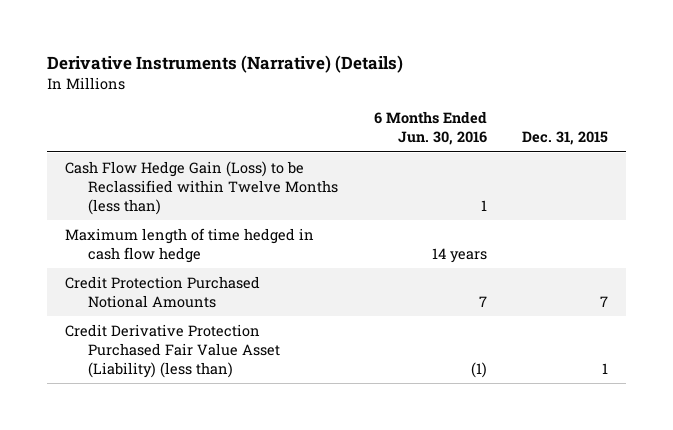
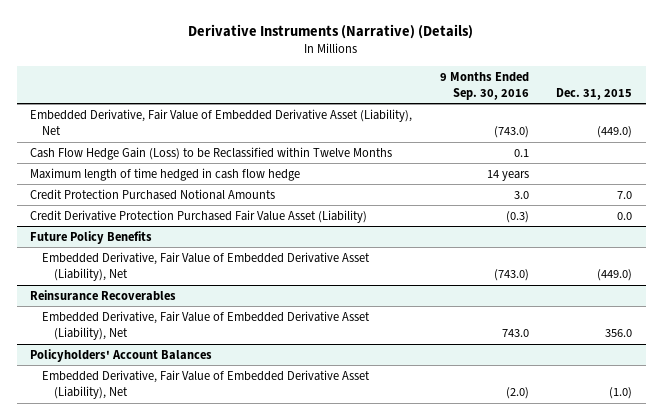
- | 6 Months Ended Jun. 30, 2016 | Dec. 31, 2015
+ | 9 Months Ended Sep. 30, 2016 | Dec. 31, 2015
- Cash Flow Hedge Gain (Loss) to be Reclassified within Twelve Months (less than) | 1 |
+ Embedded Derivative, Fair Value of Embedded Derivative Asset (Liability), Net | (743.0) | (449.0)
+ Cash Flow Hedge Gain (Loss) to be Reclassified within Twelve Months | 0.1 |
- Credit Protection Purchased Notional Amounts | 7 | 7
- Credit Derivative Protection Purchased Fair Value Asset (Liability) (less than) | (1) | 1
+ Credit Protection Purchased Notional Amounts | 3.0 | 7.0
+ Credit Derivative Protection Purchased Fair Value Asset (Liability) | (0.3) | 0.0
+ Future Policy Benefits
+ Embedded Derivative, Fair Value of Embedded Derivative Asset (Liability), Net | (743.0) | (449.0)
+ Reinsurance Recoverables
+ Embedded Derivative, Fair Value of Embedded Derivative Asset (Liability), Net | 743.0 | 356.0
+ Policyholders' Account Balances
+ Embedded Derivative, Fair Value of Embedded Derivative Asset (Liability), Net | (2.0) | (1.0)

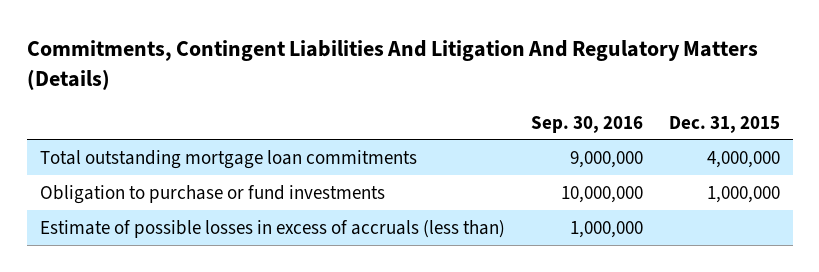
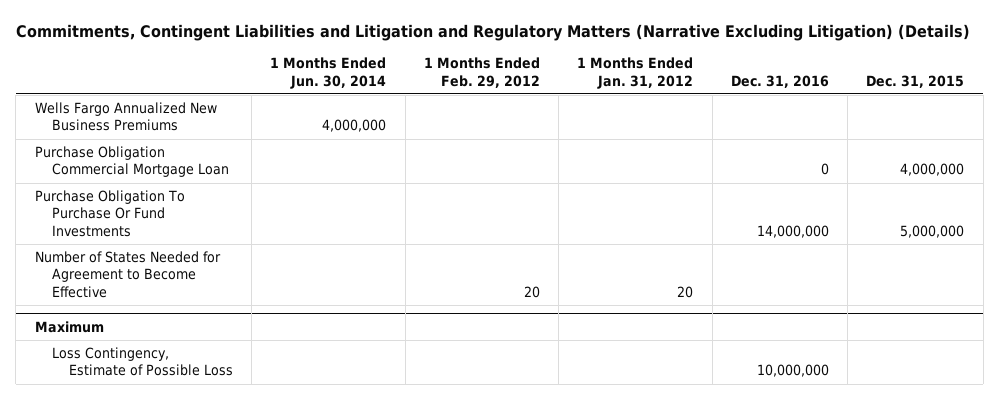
- Commitments, Contingent Liabilities And Litigation And Regulatory Matters (Details)
+ Commitments, Contingent Liabilities and Litigation and Regulatory Matters (Narrative Excluding Litigation) (Details)
- | Sep. 30, 2016 | Dec. 31, 2015
+ | 1 Months Ended Jun. 30, 2014 | 1 Months Ended Feb. 29, 2012 | 1 Months Ended Jan. 31, 2012 | Dec. 31, 2016 | Dec. 31, 2015
- Total outstanding mortgage loan commitments | 9,000,000 | 4,000,000
- Obligation to purchase or fund investments | 10,000,000 | 1,000,000
- Estimate of possible losses in excess of accruals (less than) | 1,000,000 |
+ Wells Fargo Annualized New Business Premiums | 4,000,000 | | | |
+ Purchase Obligation Commercial Mortgage Loan | | | | 0 | 4,000,000
+ Purchase Obligation To Purchase Or Fund Investments | | | | 14,000,000 | 5,000,000
+ Number of States Needed for Agreement to Become Effective | | 20 | 20 | |
+ Maximum
+ Loss Contingency, Estimate of Possible Loss | | | | 10,000,000 |

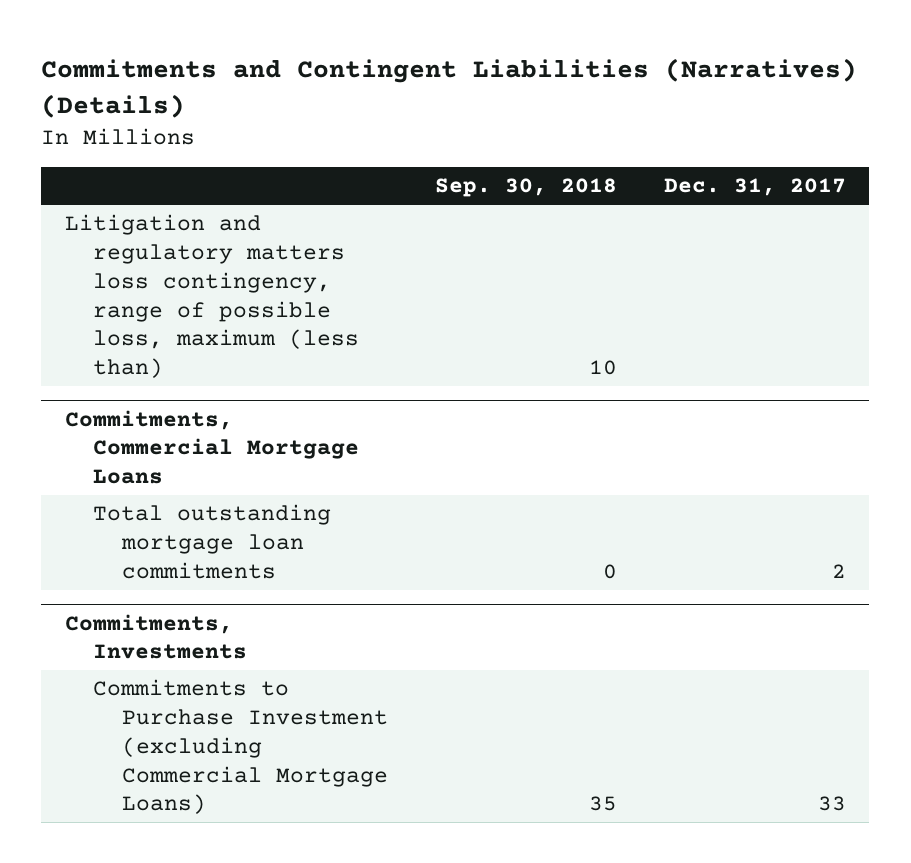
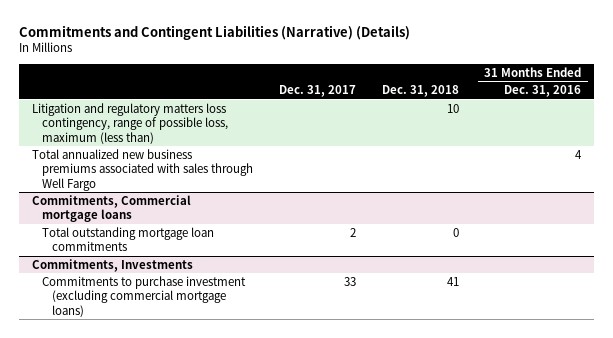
- Commitments and Contingent Liabilities (Narratives) (Details)
+ Commitments and Contingent Liabilities (Narrative) (Details)
- | Sep. 30, 2018 | Dec. 31, 2017
+ | Dec. 31, 2017 | Dec. 31, 2018 | 31 Months Ended Dec. 31, 2016
- Commitments, Commercial Mortgage Loans
+ Total annualized new business premiums associated with sales through Well Fargo | | | 4
+ Commitments, Commercial mortgage loans
@ Commitments, Investments
- Commitments to Purchase Investment (excluding Commercial Mortgage Loans) | 35 | 33
+ Commitments to purchase investment (excluding commercial mortgage loans) | 33 | 41 |

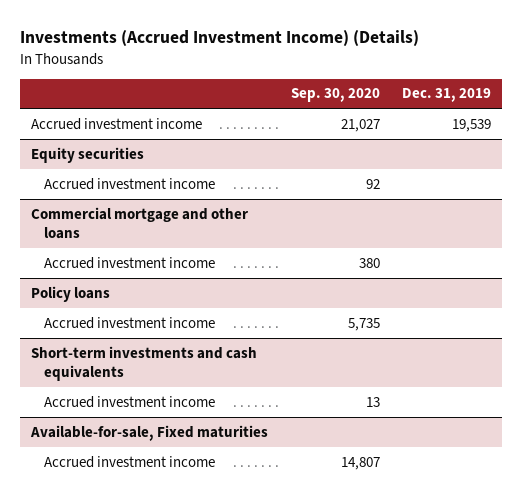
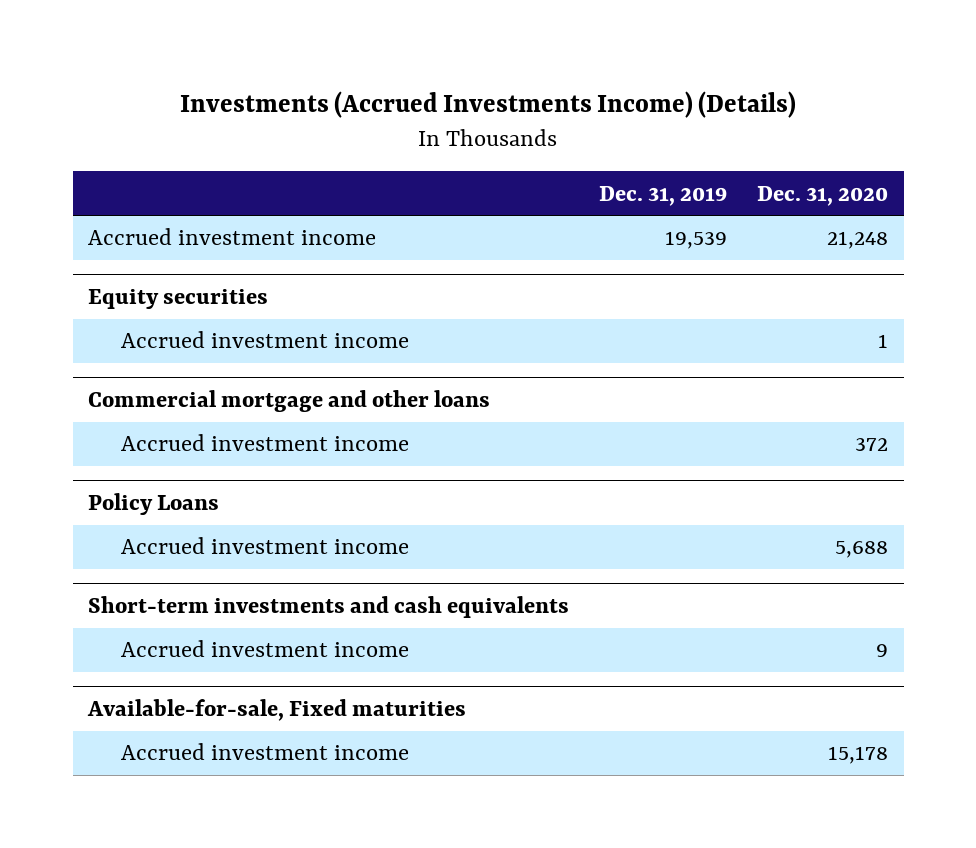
- Investments (Accrued Investment Income) (Details)
+ Investments (Accrued Investments Income) (Details)
- | Sep. 30, 2020 | Dec. 31, 2019
+ | Dec. 31, 2019 | Dec. 31, 2020
- Policy loans
+ Policy Loans

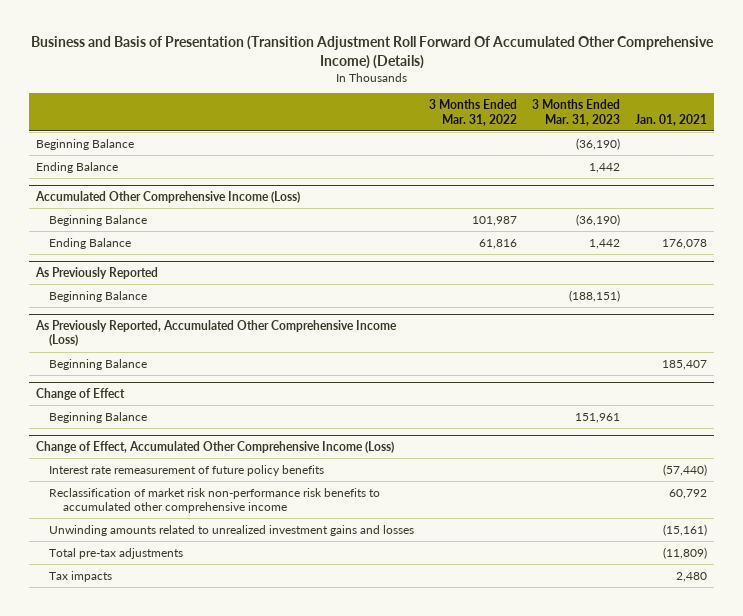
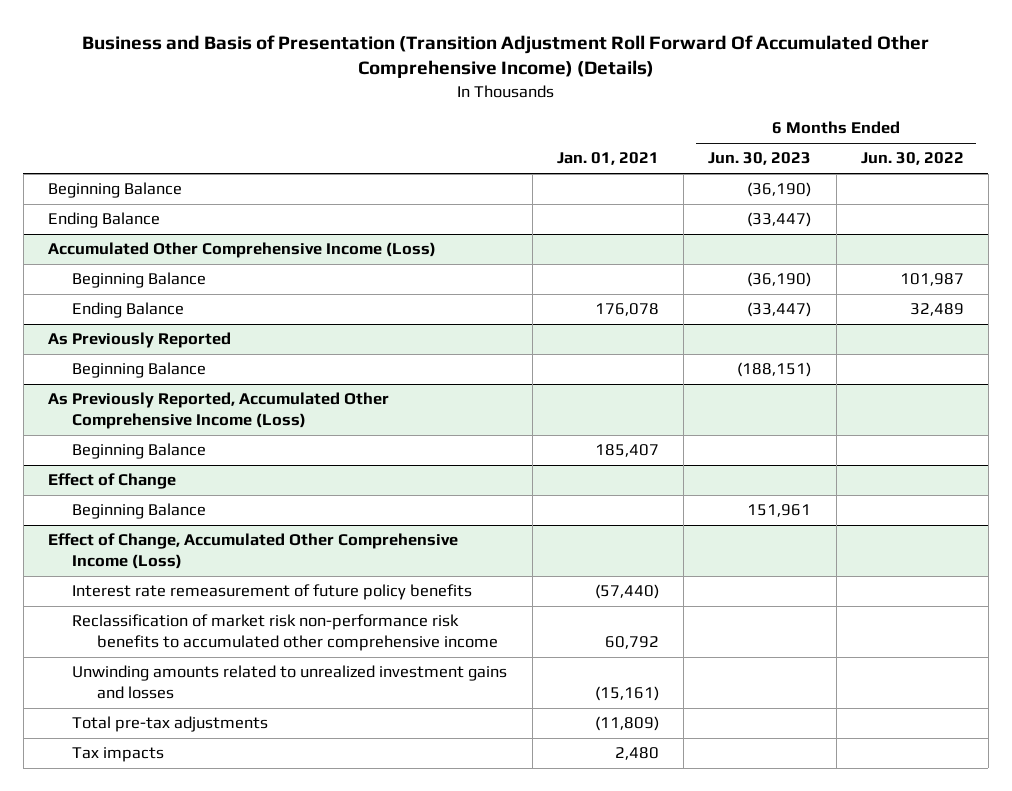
- | 3 Months Ended Mar. 31, 2022 | 3 Months Ended Mar. 31, 2023 | Jan. 01, 2021
+ | Jan. 01, 2021 | 6 Months Ended Jun. 30, 2023 | 6 Months Ended Jun. 30, 2022
- Change of Effect
+ Effect of Change
- Change of Effect, Accumulated Other Comprehensive Income (Loss)
+ Effect of Change, Accumulated Other Comprehensive Income (Loss)

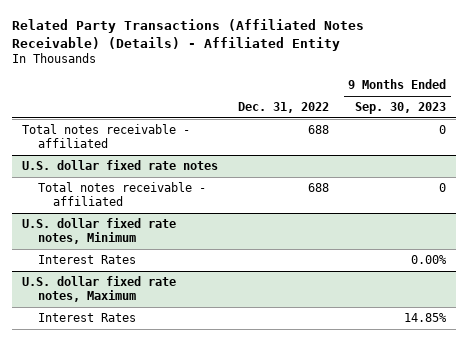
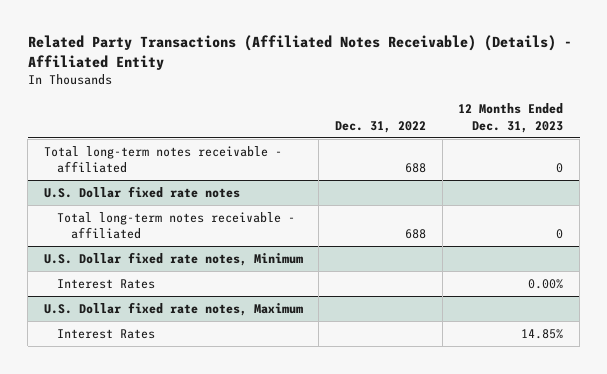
- | Dec. 31, 2022 | 9 Months Ended Sep. 30, 2023
+ | Dec. 31, 2022 | 12 Months Ended Dec. 31, 2023
- Total notes receivable - affiliated | 688 | 0
- U.S. dollar fixed rate notes
- Total notes receivable - affiliated | 688 | 0
- U.S. dollar fixed rate notes, Minimum
+ Total long-term notes receivable - affiliated | 688 | 0
+ U.S. Dollar fixed rate notes
+ Total long-term notes receivable - affiliated | 688 | 0
+ U.S. Dollar fixed rate notes, Minimum
- U.S. dollar fixed rate notes, Maximum
+ U.S. Dollar fixed rate notes, Maximum

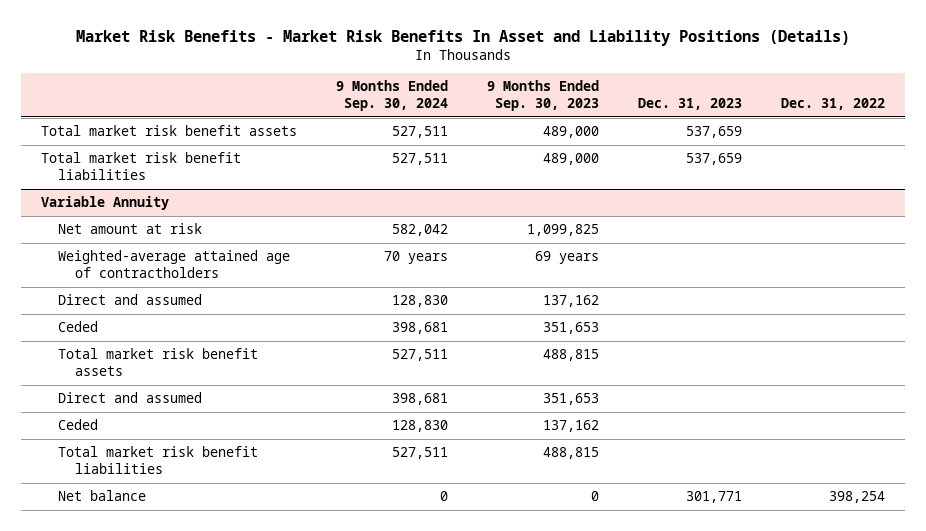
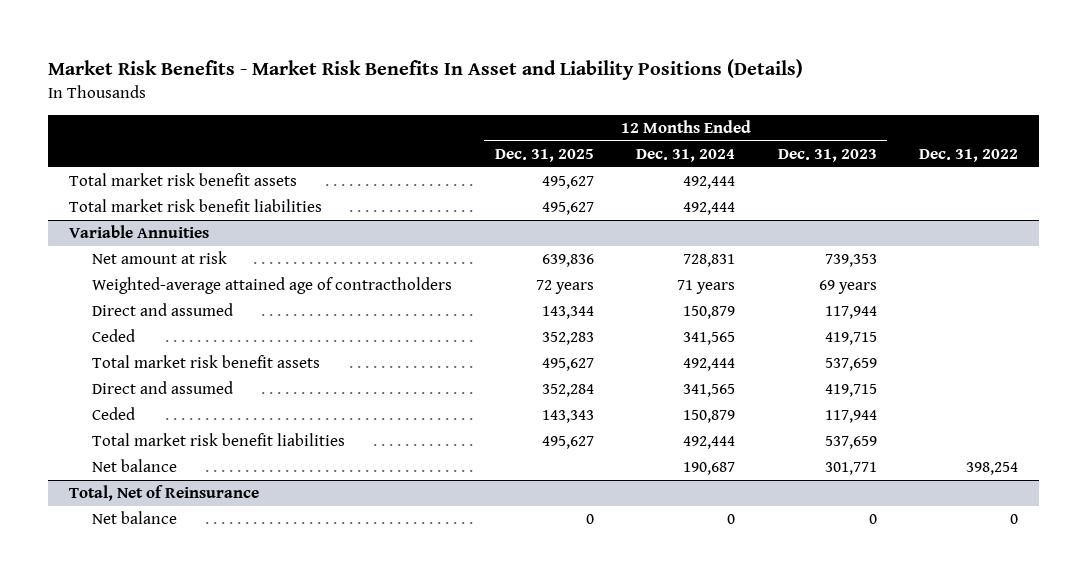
- | 9 Months Ended Sep. 30, 2024 | 9 Months Ended Sep. 30, 2023 | Dec. 31, 2023 | Dec. 31, 2022
+ | 12 Months Ended Dec. 31, 2025 | 12 Months Ended Dec. 31, 2024 | 12 Months Ended Dec. 31, 2023 | Dec. 31, 2022
- Variable Annuity
+ Variable Annuities
+ Total, Net of Reinsurance
+ Net balance | 0 | 0 | 0 | 0

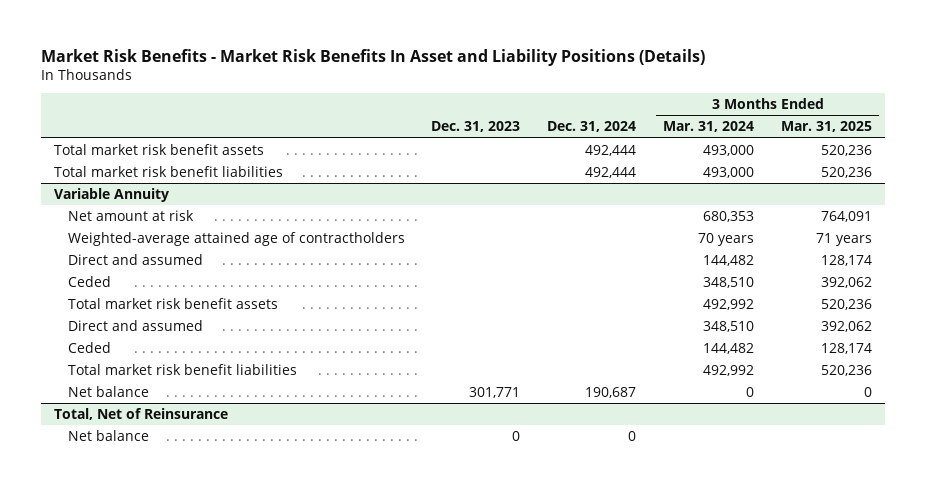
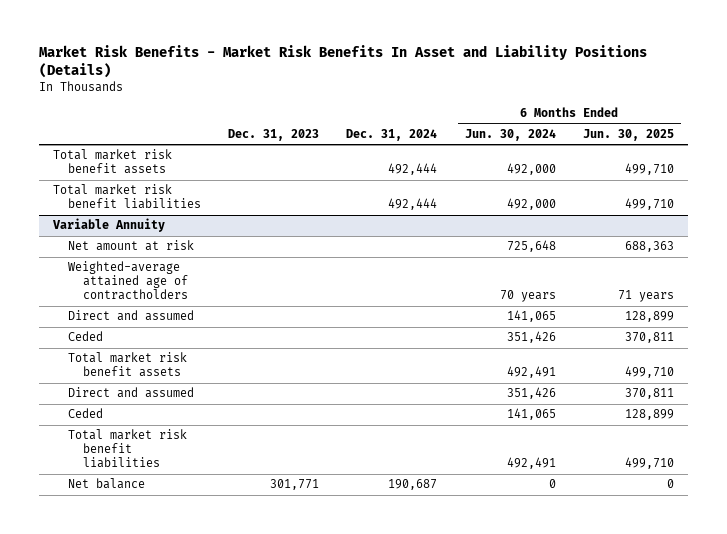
- | Dec. 31, 2023 | Dec. 31, 2024 | 3 Months Ended Mar. 31, 2024 | 3 Months Ended Mar. 31, 2025
+ | Dec. 31, 2023 | Dec. 31, 2024 | 6 Months Ended Jun. 30, 2024 | 6 Months Ended Jun. 30, 2025
- Total, Net of Reinsurance
- Net balance | 0 | 0 | |

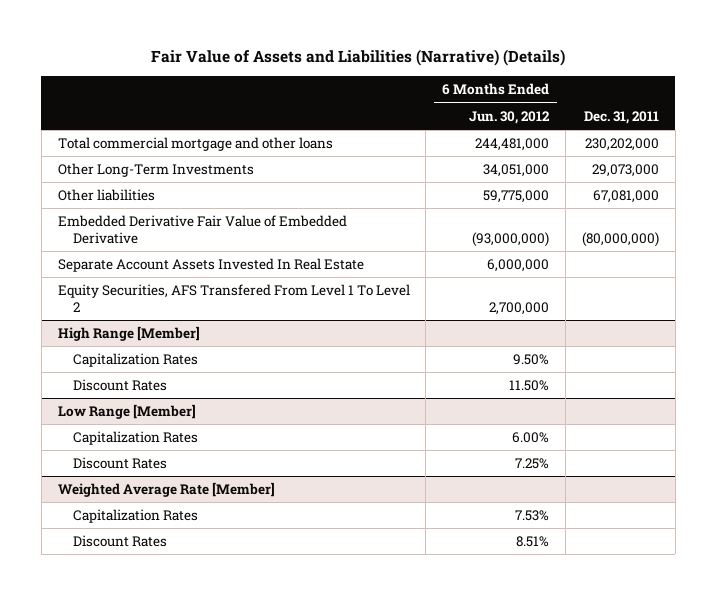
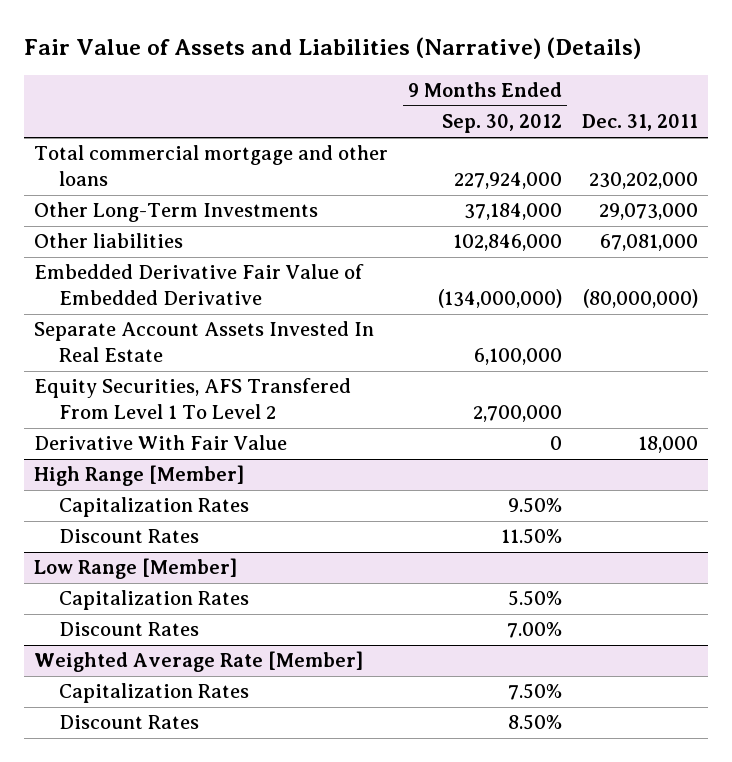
- | 6 Months Ended Jun. 30, 2012 | Dec. 31, 2011
+ | 9 Months Ended Sep. 30, 2012 | Dec. 31, 2011
+ Derivative With Fair Value | 0 | 18,000

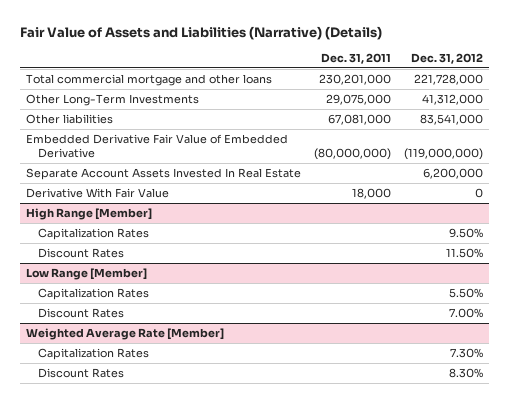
- | 9 Months Ended Sep. 30, 2012 | Dec. 31, 2011
+ | Dec. 31, 2011 | Dec. 31, 2012
- Total commercial mortgage and other loans | 227,924,000 | 230,202,000
- Other Long-Term Investments | 37,184,000 | 29,073,000
+ Total commercial mortgage and other loans | 230,201,000 | 221,728,000
+ Other Long-Term Investments | 29,075,000 | 41,312,000
- Equity Securities, AFS Transfered From Level 1 To Level 2 | 2,700,000 |

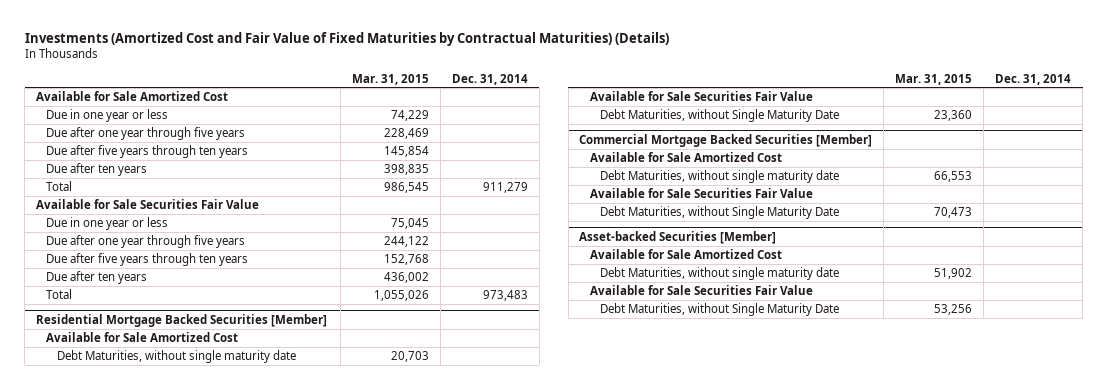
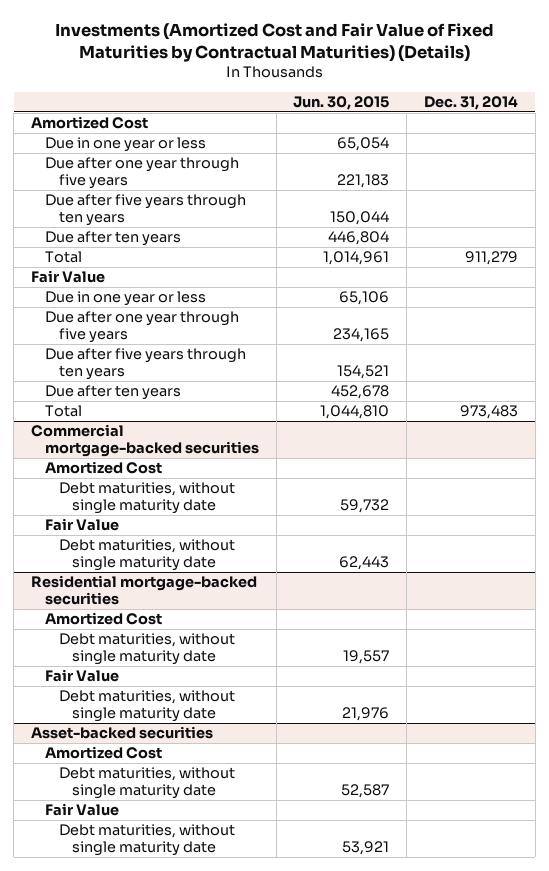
- | Mar. 31, 2015 | Dec. 31, 2014
+ | Jun. 30, 2015 | Dec. 31, 2014
- Available for Sale Amortized Cost
+ Amortized Cost
- Available for Sale Securities Fair Value
+ Fair Value
- Residential Mortgage Backed Securities [Member]
- Available for Sale Amortized Cost
- Debt Maturities, without single maturity date | 20,703 |
- Available for Sale Securities Fair Value
- Debt Maturities, without Single Maturity Date | 23,360 |
- Commercial Mortgage Backed Securities [Member]
- Available for Sale Amortized Cost
- Debt Maturities, without single maturity date | 66,553 |
- Available for Sale Securities Fair Value
- Debt Maturities, without Single Maturity Date | 70,473 |
- Asset-backed Securities [Member]
- Available for Sale Amortized Cost
- Debt Maturities, without single maturity date | 51,902 |
- Available for Sale Securities Fair Value
- Debt Maturities, without Single Maturity Date | 53,256 |
+ Commercial mortgage-backed securities
+ Amortized Cost
+ Debt maturities, without single maturity date | 59,732 |
+ Fair Value
+ Debt maturities, without single maturity date | 62,443 |
+ Residential mortgage-backed securities
+ Amortized Cost
+ Debt maturities, without single maturity date | 19,557 |
+ Fair Value
+ Debt maturities, without single maturity date | 21,976 |
+ Asset-backed securities
+ Amortized Cost
+ Debt maturities, without single maturity date | 52,587 |
+ Fair Value
+ Debt maturities, without single maturity date | 53,921 |

